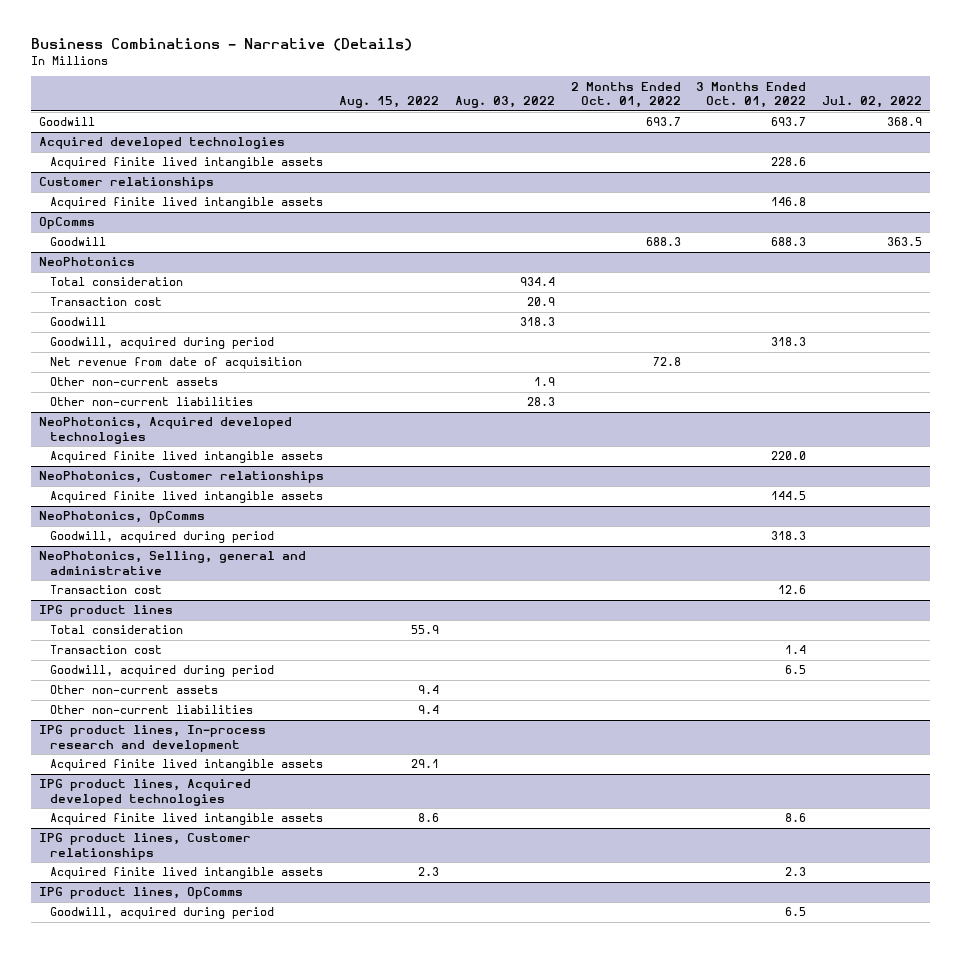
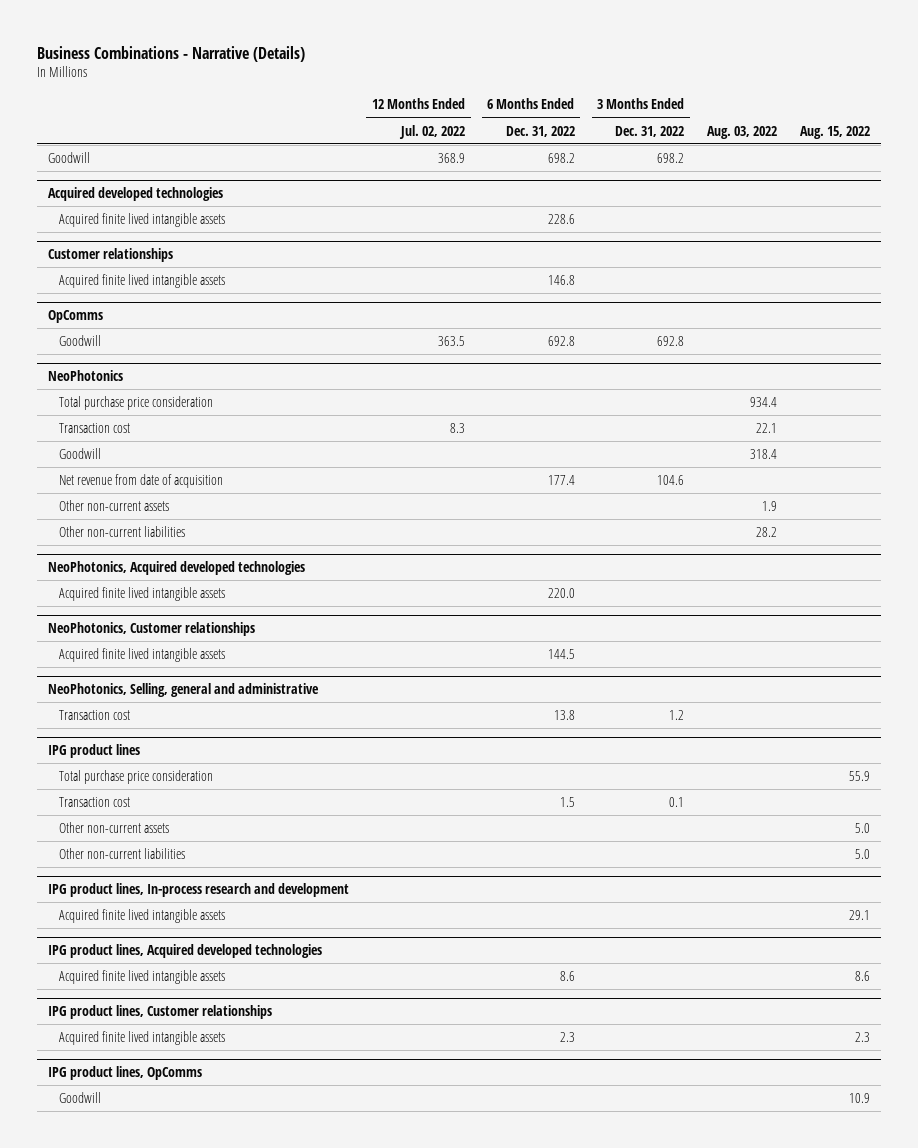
- | Aug. 15, 2022 | Aug. 03, 2022 | 2 Months Ended Oct. 01, 2022 | 3 Months Ended Oct. 01, 2022 | Jul. 02, 2022
+ | 12 Months Ended Jul. 02, 2022 | 6 Months Ended Dec. 31, 2022 | 3 Months Ended Dec. 31, 2022 | Aug. 03, 2022 | Aug. 15, 2022
@ NeoPhotonics
- Total consideration | | 934.4 | | |
- Transaction cost | | 20.9 | | |
- Goodwill | | 318.3 | | |
- Goodwill, acquired during period | | | | 318.3 |
+ Total purchase price consideration | | | | 934.4 |
+ Transaction cost | 8.3 | | | 22.1 |
+ Goodwill | | | | 318.4 |
- Other non-current liabilities | | 28.3 | | |
+ Other non-current liabilities | | | | 28.2 |
- NeoPhotonics, OpComms
- Goodwill, acquired during period | | | | 318.3 |
@ IPG product lines
- Total consideration | 55.9 | | | |
+ Total purchase price consideration | | | | | 55.9
- Goodwill, acquired during period | | | | 6.5 |
- Other non-current assets | 9.4 | | | |
- Other non-current liabilities | 9.4 | | | |
+ Other non-current assets | | | | | 5.0
+ Other non-current liabilities | | | | | 5.0
@ IPG product lines, OpComms
- Goodwill, acquired during period | | | | 6.5 |
+ Goodwill | | | | | 10.9

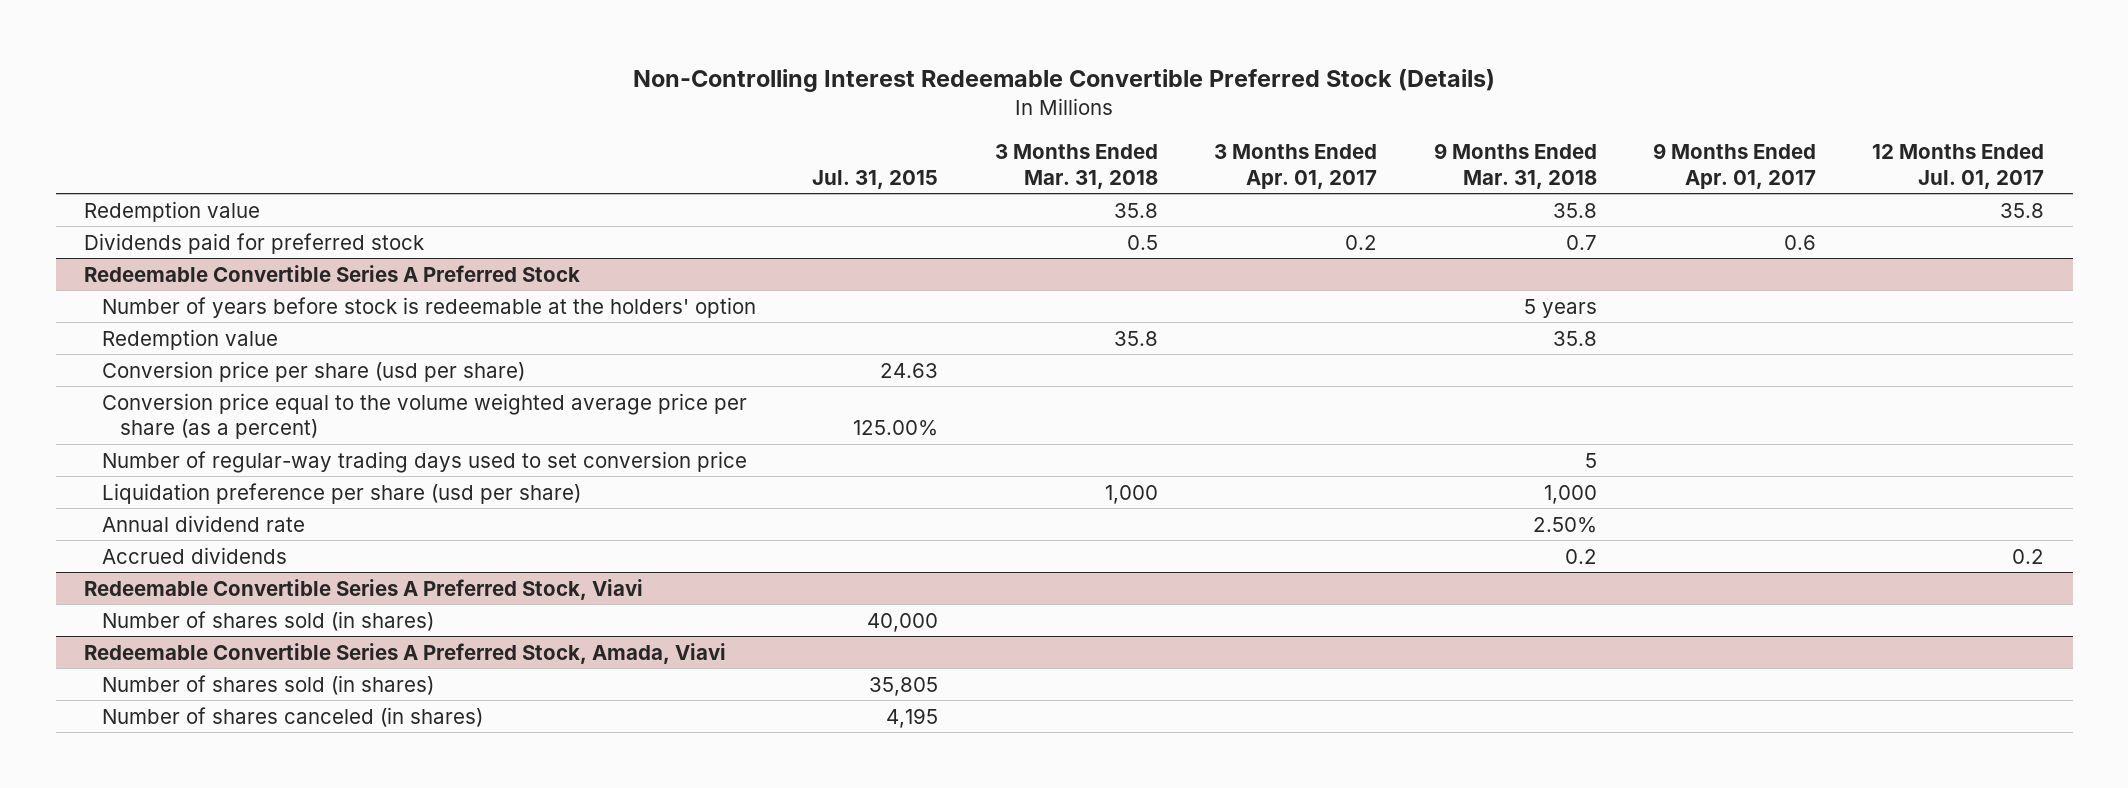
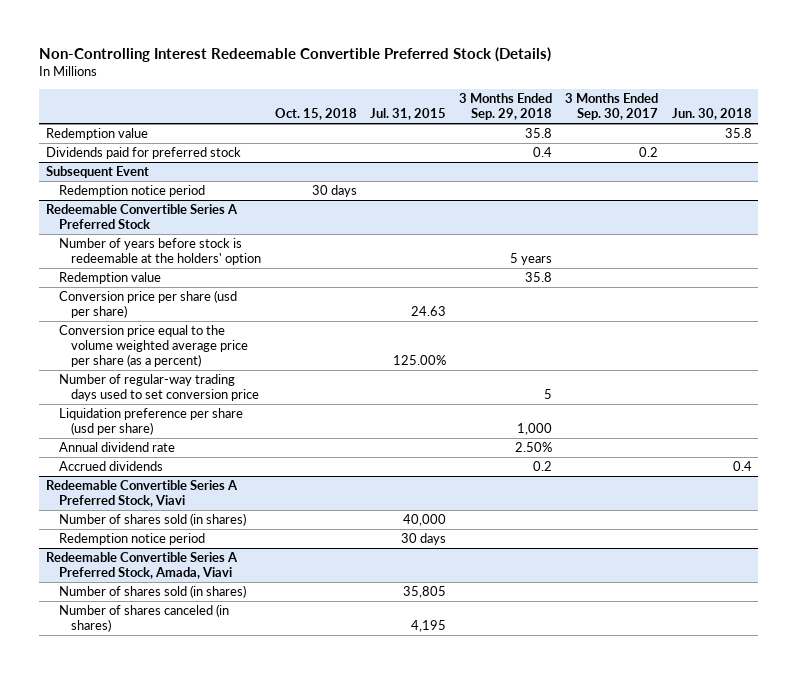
- | Jul. 31, 2015 | 3 Months Ended Mar. 31, 2018 | 3 Months Ended Apr. 01, 2017 | 9 Months Ended Mar. 31, 2018 | 9 Months Ended Apr. 01, 2017 | 12 Months Ended Jul. 01, 2017
+ | Oct. 15, 2018 | Jul. 31, 2015 | 3 Months Ended Sep. 29, 2018 | 3 Months Ended Sep. 30, 2017 | Jun. 30, 2018
+ Subsequent Event
+ Redemption notice period | 30 days | | | |
@ Redeemable Convertible Series A Preferred Stock, Viavi
+ Redemption notice period | | 30 days | | |

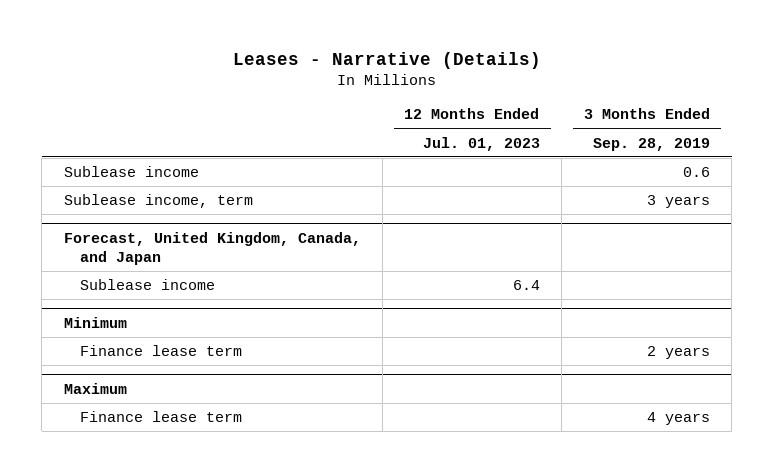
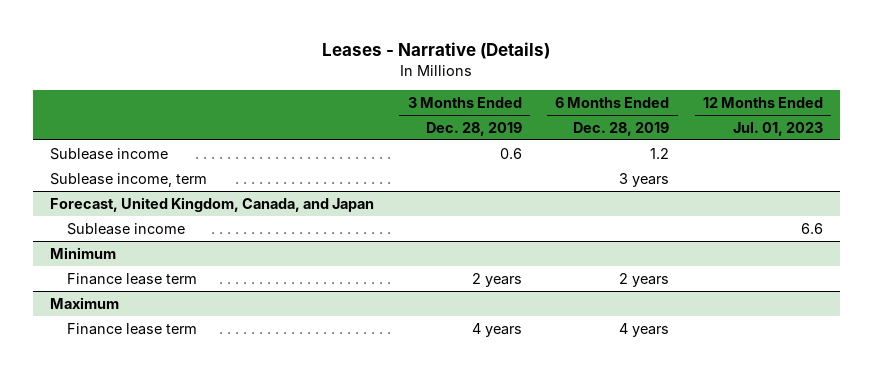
- | 12 Months Ended Jul. 01, 2023 | 3 Months Ended Sep. 28, 2019
+ | 3 Months Ended Dec. 28, 2019 | 6 Months Ended Dec. 28, 2019 | 12 Months Ended Jul. 01, 2023
@ Forecast, United Kingdom, Canada, and Japan
- Sublease income | 6.4 |
+ Sublease income | | | 6.6

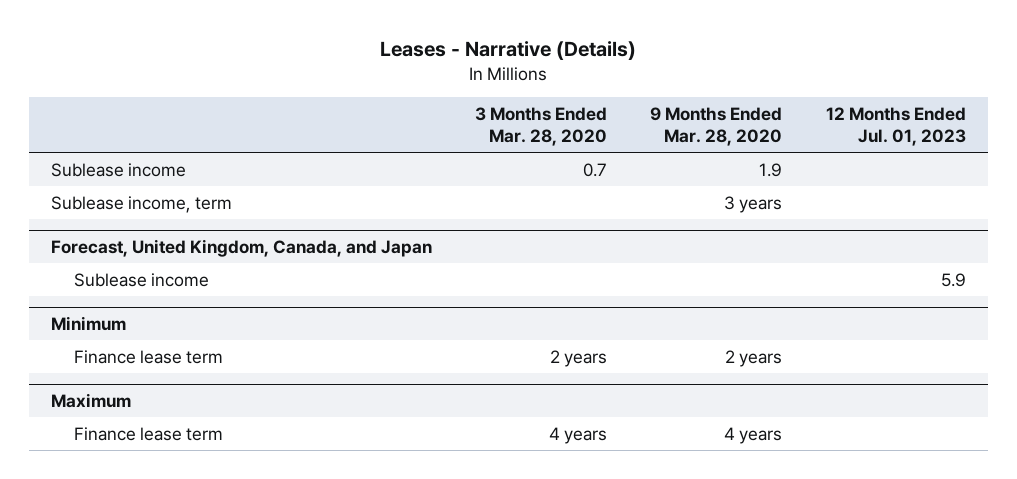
- | 3 Months Ended Dec. 28, 2019 | 6 Months Ended Dec. 28, 2019 | 12 Months Ended Jul. 01, 2023
+ | 3 Months Ended Mar. 28, 2020 | 9 Months Ended Mar. 28, 2020 | 12 Months Ended Jul. 01, 2023
@ Forecast, United Kingdom, Canada, and Japan
- Sublease income | | | 6.6
+ Sublease income | | | 5.9

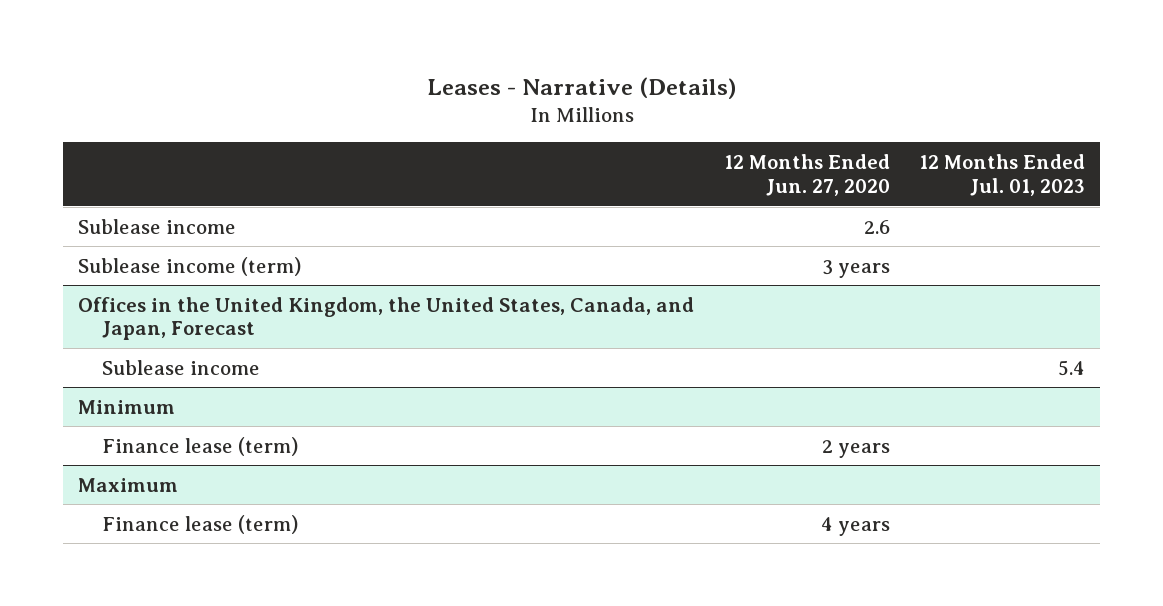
- | 3 Months Ended Mar. 28, 2020 | 9 Months Ended Mar. 28, 2020 | 12 Months Ended Jul. 01, 2023
+ | 12 Months Ended Jun. 27, 2020 | 12 Months Ended Jul. 01, 2023
- Sublease income, term | | 3 years |
- Forecast, United Kingdom, Canada, and Japan
- Sublease income | | | 5.9
+ Sublease income (term) | 3 years |
+ Offices in the United Kingdom, the United States, Canada, and Japan, Forecast
+ Sublease income | | 5.4
@ Minimum
- Finance lease term | 2 years | 2 years |
+ Finance lease (term) | 2 years |
@ Maximum
- Finance lease term | 4 years | 4 years |
+ Finance lease (term) | 4 years |

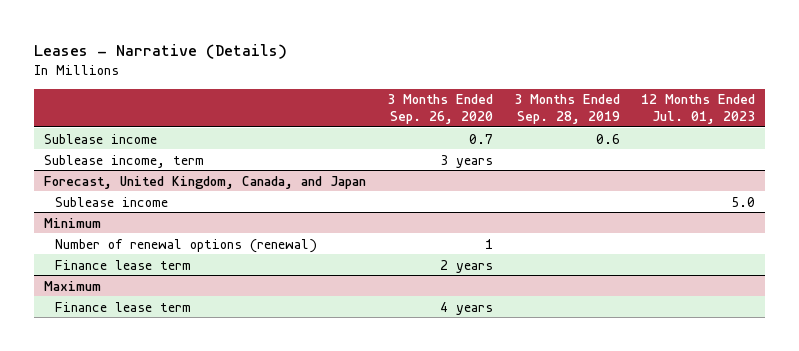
- | 12 Months Ended Jun. 27, 2020 | 12 Months Ended Jul. 01, 2023
+ | 3 Months Ended Sep. 26, 2020 | 3 Months Ended Sep. 28, 2019 | 12 Months Ended Jul. 01, 2023
- Sublease income (term) | 3 years |
- Offices in the United Kingdom, the United States, Canada, and Japan, Forecast
- Sublease income | | 5.4
+ Sublease income, term | 3 years | |
+ Forecast, United Kingdom, Canada, and Japan
+ Sublease income | | | 5.0
@ Minimum
- Finance lease (term) | 2 years |
+ Number of renewal options (renewal) | 1 | |
+ Finance lease term | 2 years | |
@ Maximum
- Finance lease (term) | 4 years |
+ Finance lease term | 4 years | |

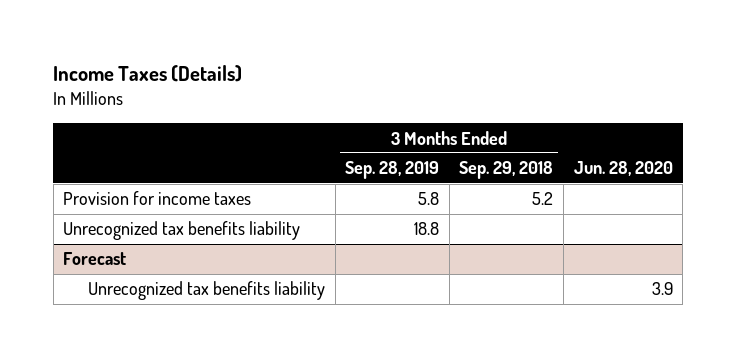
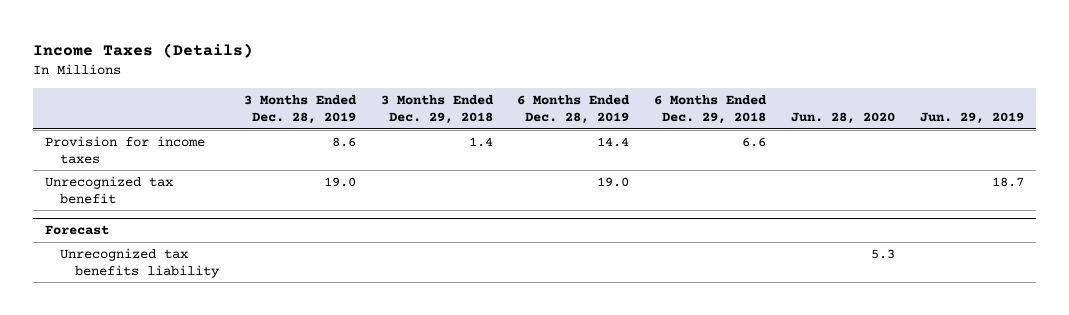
- | 3 Months Ended Sep. 28, 2019 | 3 Months Ended Sep. 29, 2018 | Jun. 28, 2020
+ | 3 Months Ended Dec. 28, 2019 | 3 Months Ended Dec. 29, 2018 | 6 Months Ended Dec. 28, 2019 | 6 Months Ended Dec. 29, 2018 | Jun. 28, 2020 | Jun. 29, 2019
- Unrecognized tax benefits liability | 18.8 | |
+ Unrecognized tax benefit | 19.0 | | 19.0 | | | 18.7
@ Forecast
- Unrecognized tax benefits liability | | | 3.9
+ Unrecognized tax benefits liability | | | | | 5.3 |

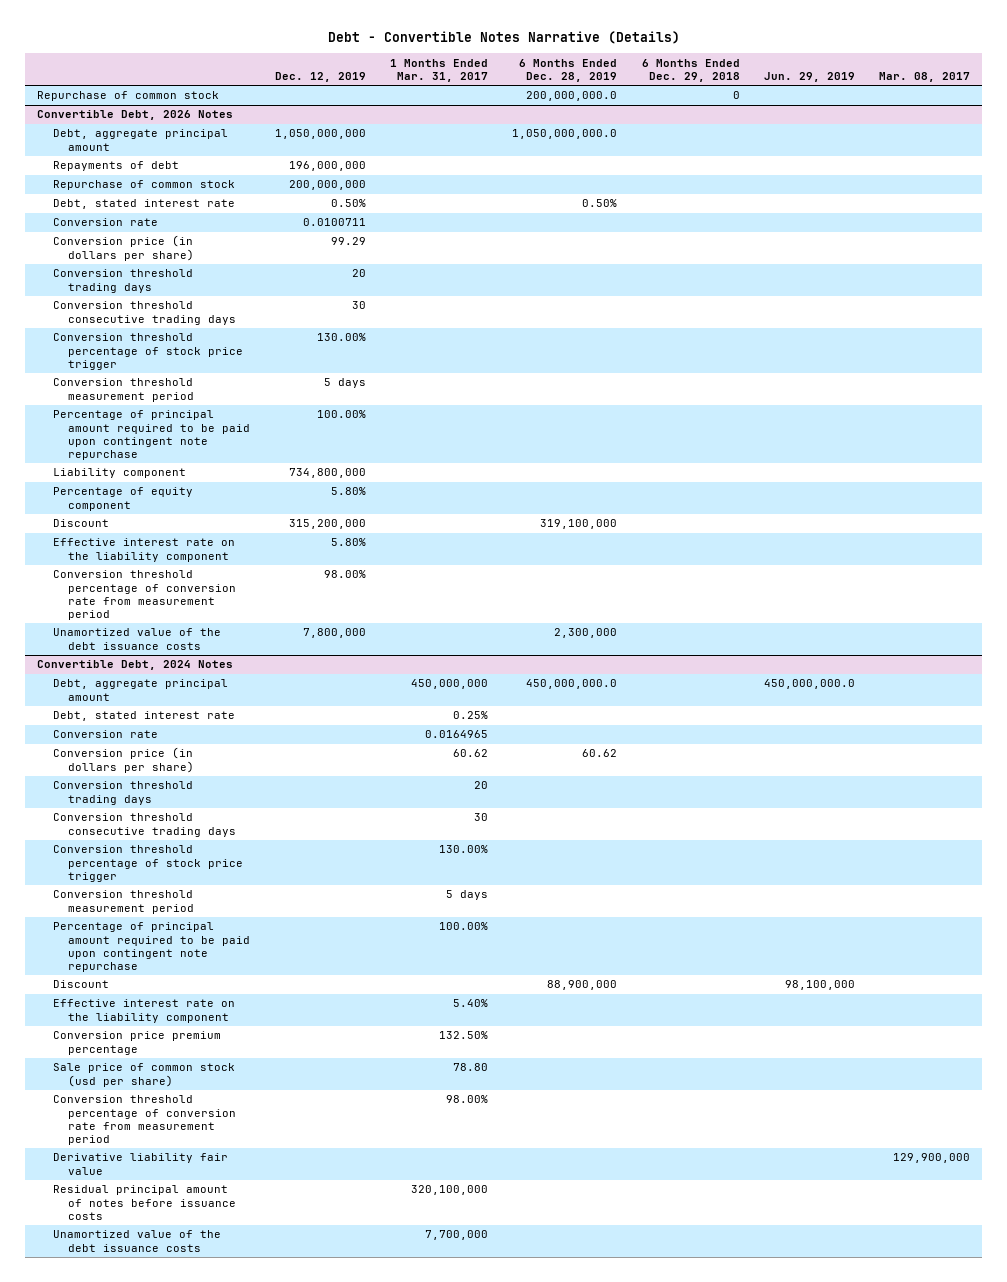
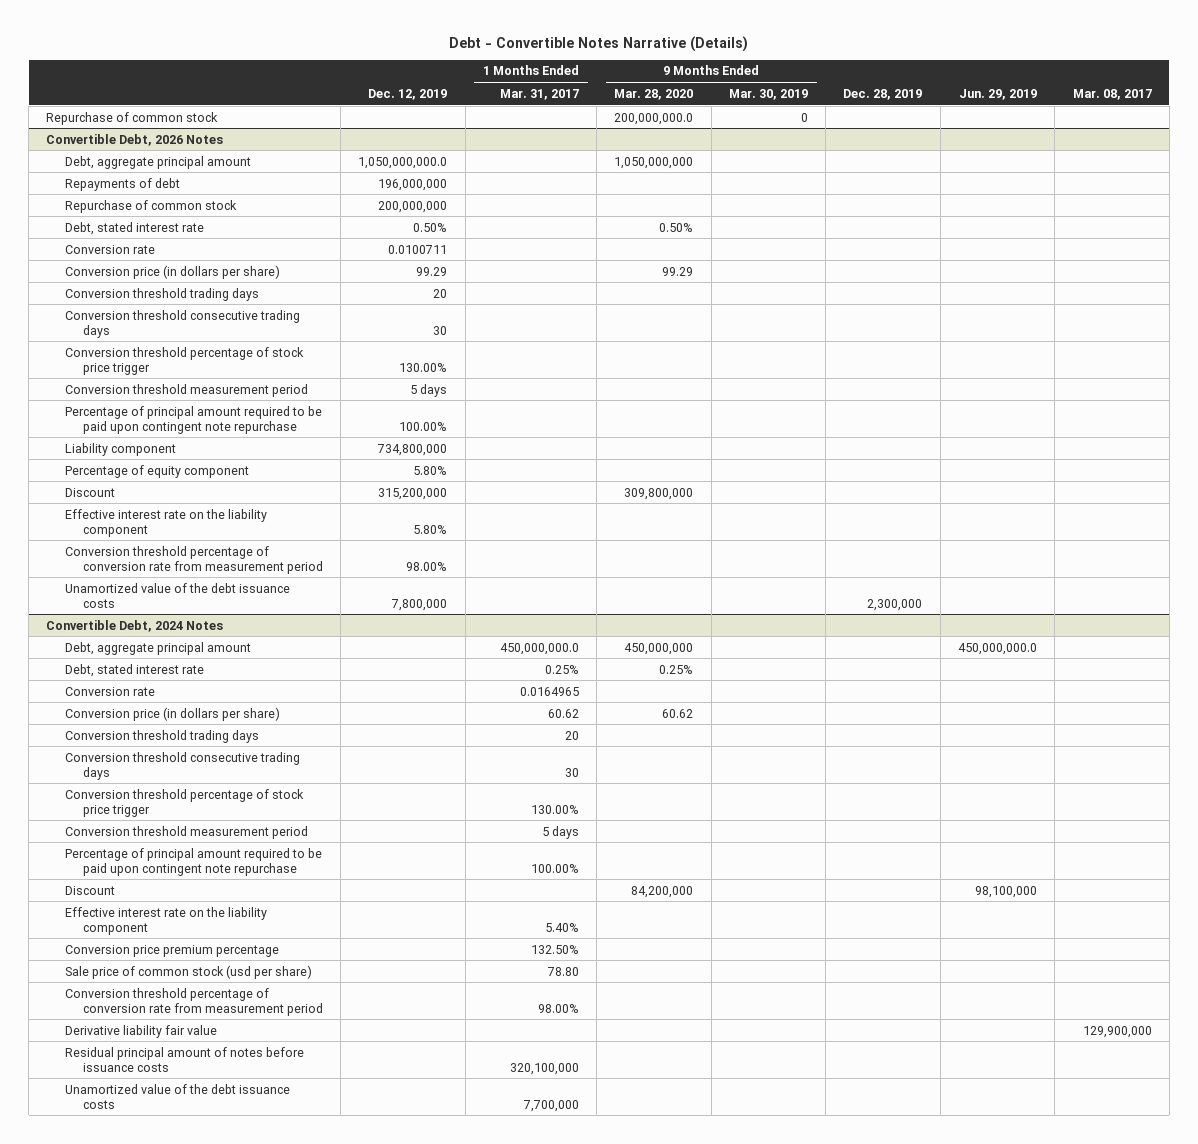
- | Dec. 12, 2019 | 1 Months Ended Mar. 31, 2017 | 6 Months Ended Dec. 28, 2019 | 6 Months Ended Dec. 29, 2018 | Jun. 29, 2019 | Mar. 08, 2017
+ | Dec. 12, 2019 | 1 Months Ended Mar. 31, 2017 | 9 Months Ended Mar. 28, 2020 | 9 Months Ended Mar. 30, 2019 | Dec. 28, 2019 | Jun. 29, 2019 | Mar. 08, 2017
@ Convertible Debt, 2026 Notes
- Debt, aggregate principal amount | 1,050,000,000 | | 1,050,000,000.0 | | |
+ Debt, aggregate principal amount | 1,050,000,000.0 | | 1,050,000,000 | | | |
@ Convertible Debt, 2024 Notes
- Debt, aggregate principal amount | | 450,000,000 | 450,000,000.0 | | 450,000,000.0 |
+ Debt, aggregate principal amount | | 450,000,000.0 | 450,000,000 | | | 450,000,000.0 |

